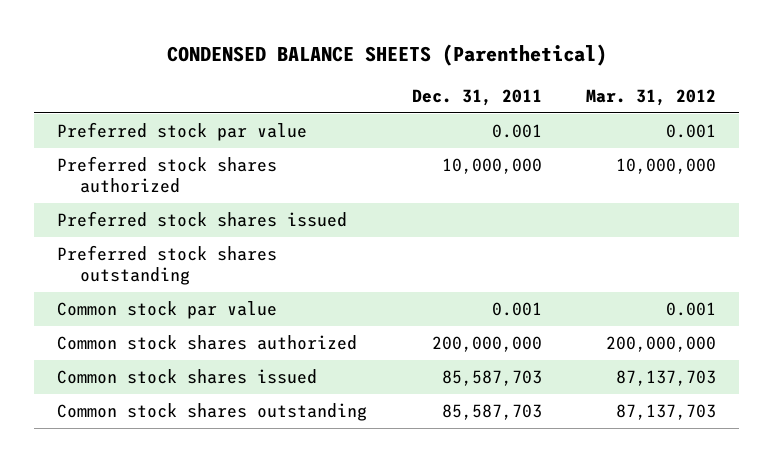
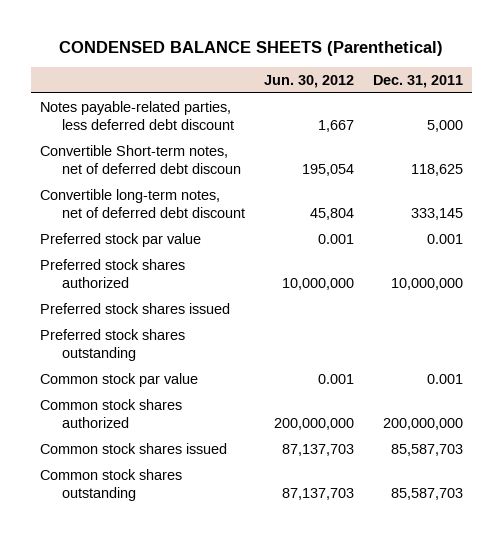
- | Dec. 31, 2011 | Mar. 31, 2012
+ | Jun. 30, 2012 | Dec. 31, 2011
+ Notes payable-related parties, less deferred debt discount | 1,667 | 5,000
+ Convertible Short-term notes, net of deferred debt discoun | 195,054 | 118,625
+ Convertible long-term notes, net of deferred debt discount | 45,804 | 333,145

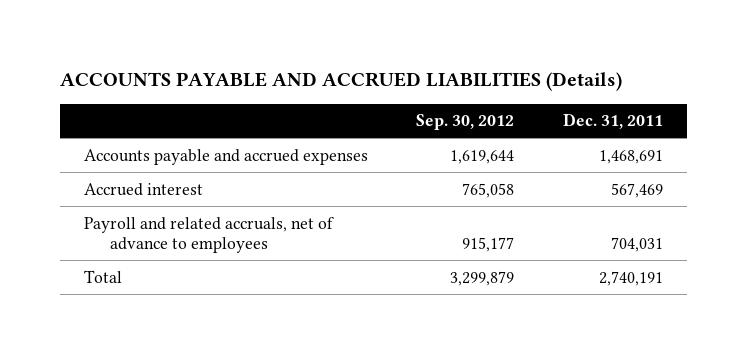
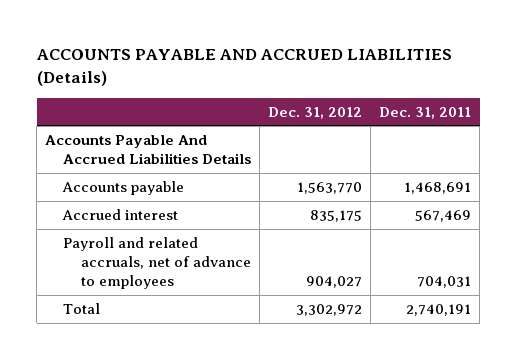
- | Sep. 30, 2012 | Dec. 31, 2011
+ | Dec. 31, 2012 | Dec. 31, 2011
- Accounts payable and accrued expenses | 1,619,644 | 1,468,691
+ Accounts Payable And Accrued Liabilities Details
+ Accounts payable | 1,563,770 | 1,468,691

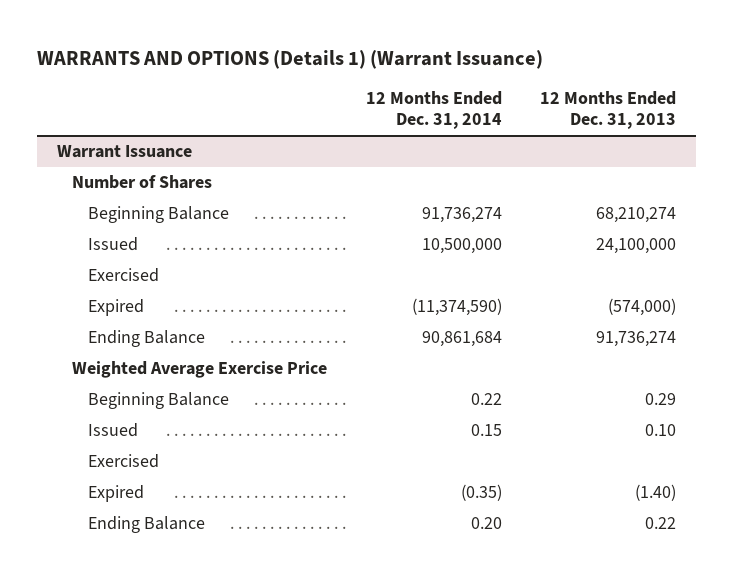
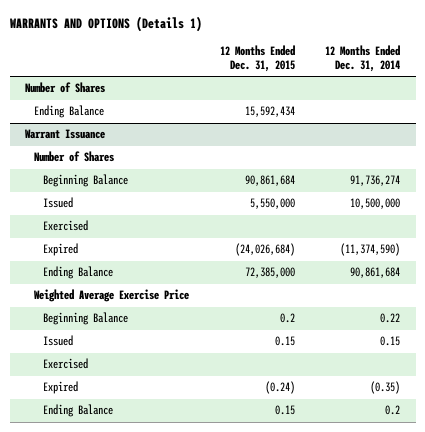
- WARRANTS AND OPTIONS (Details 1) (Warrant Issuance)
+ WARRANTS AND OPTIONS (Details 1)
- | 12 Months Ended Dec. 31, 2014 | 12 Months Ended Dec. 31, 2013
+ | 12 Months Ended Dec. 31, 2015 | 12 Months Ended Dec. 31, 2014
+ Number of Shares
+ Ending Balance | 15,592,434 |
@ Warrant Issuance
- Ending Balance | 0.20 | 0.22
+ Ending Balance | 0.15 | 0.2

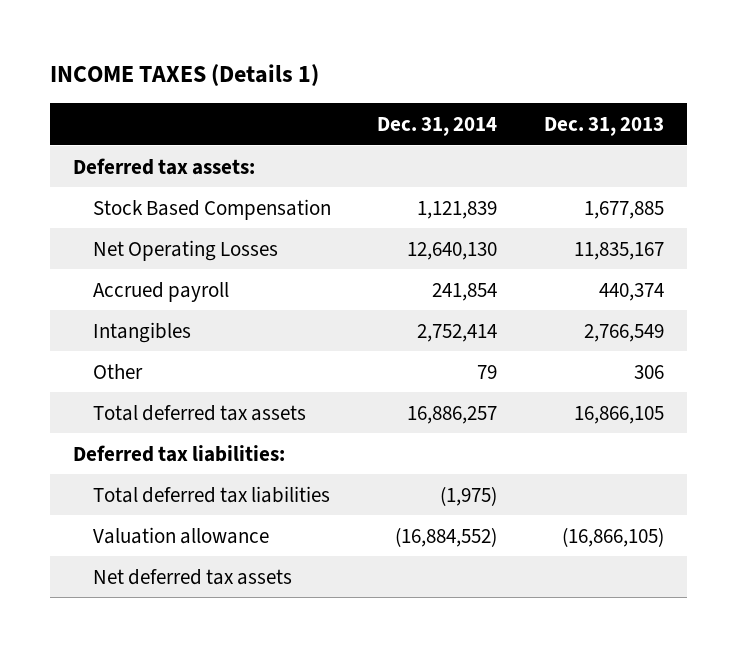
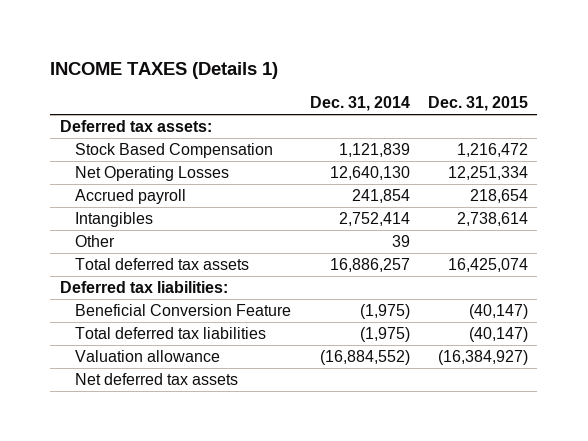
- | Dec. 31, 2014 | Dec. 31, 2013
+ | Dec. 31, 2014 | Dec. 31, 2015
- Other | 79 | 306
+ Other | 39 |
+ Beneficial Conversion Feature | (1,975) | (40,147)

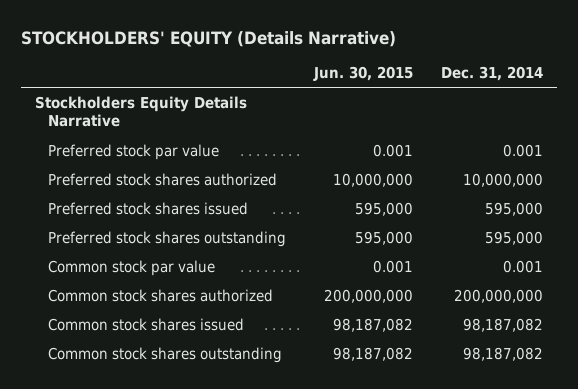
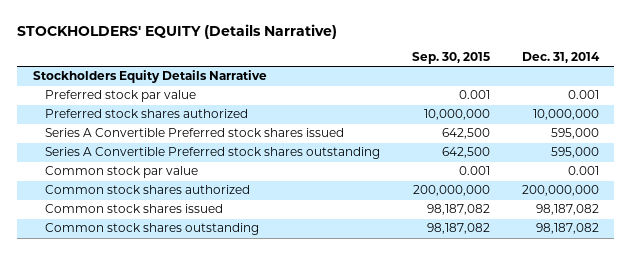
- | Jun. 30, 2015 | Dec. 31, 2014
+ | Sep. 30, 2015 | Dec. 31, 2014
- Preferred stock shares issued | 595,000 | 595,000
- Preferred stock shares outstanding | 595,000 | 595,000
+ Series A Convertible Preferred stock shares issued | 642,500 | 595,000
+ Series A Convertible Preferred stock shares outstanding | 642,500 | 595,000

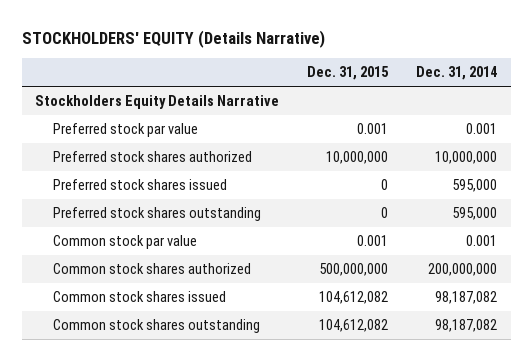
- | Sep. 30, 2015 | Dec. 31, 2014
+ | Dec. 31, 2015 | Dec. 31, 2014
- Series A Convertible Preferred stock shares issued | 642,500 | 595,000
- Series A Convertible Preferred stock shares outstanding | 642,500 | 595,000
+ Preferred stock shares issued | 0 | 595,000
+ Preferred stock shares outstanding | 0 | 595,000

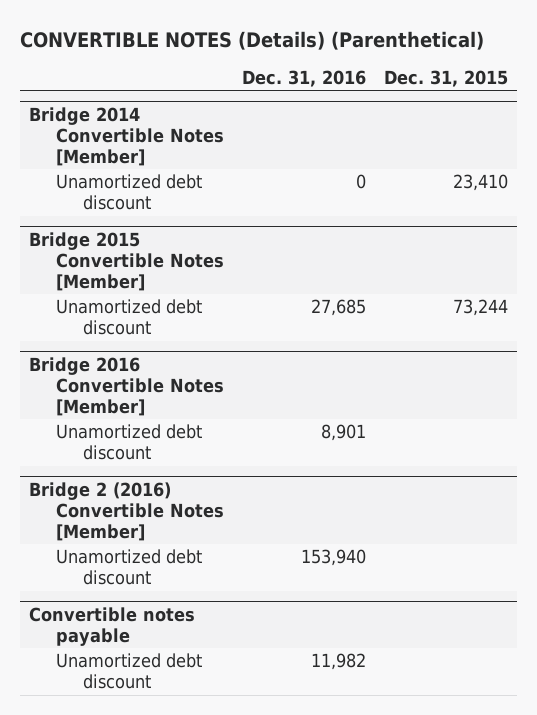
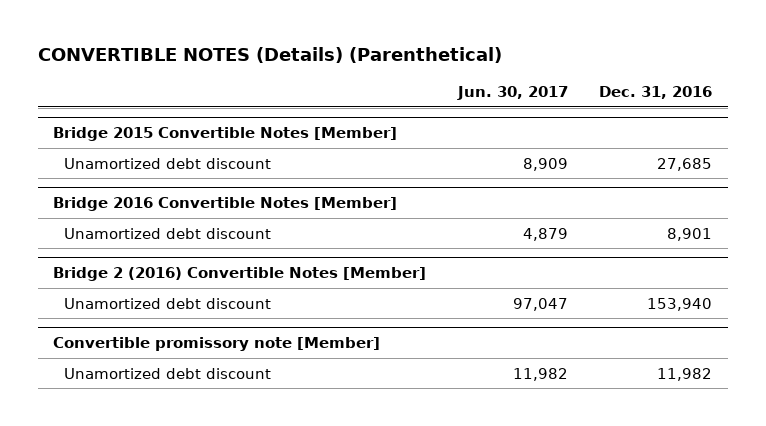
- | Dec. 31, 2016 | Dec. 31, 2015
+ | Jun. 30, 2017 | Dec. 31, 2016
- Bridge 2014 Convertible Notes [Member]
- Unamortized debt discount | 0 | 23,410
- Convertible notes payable
+ Convertible promissory note [Member]

